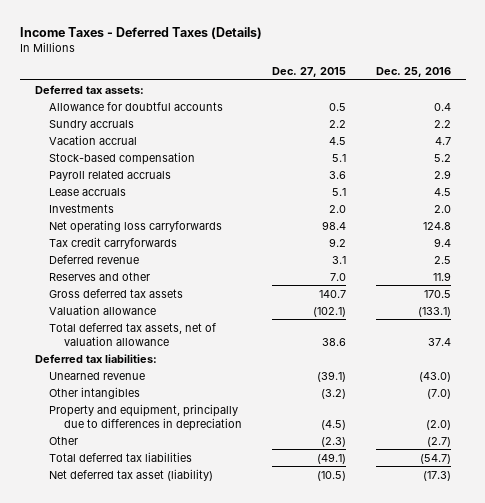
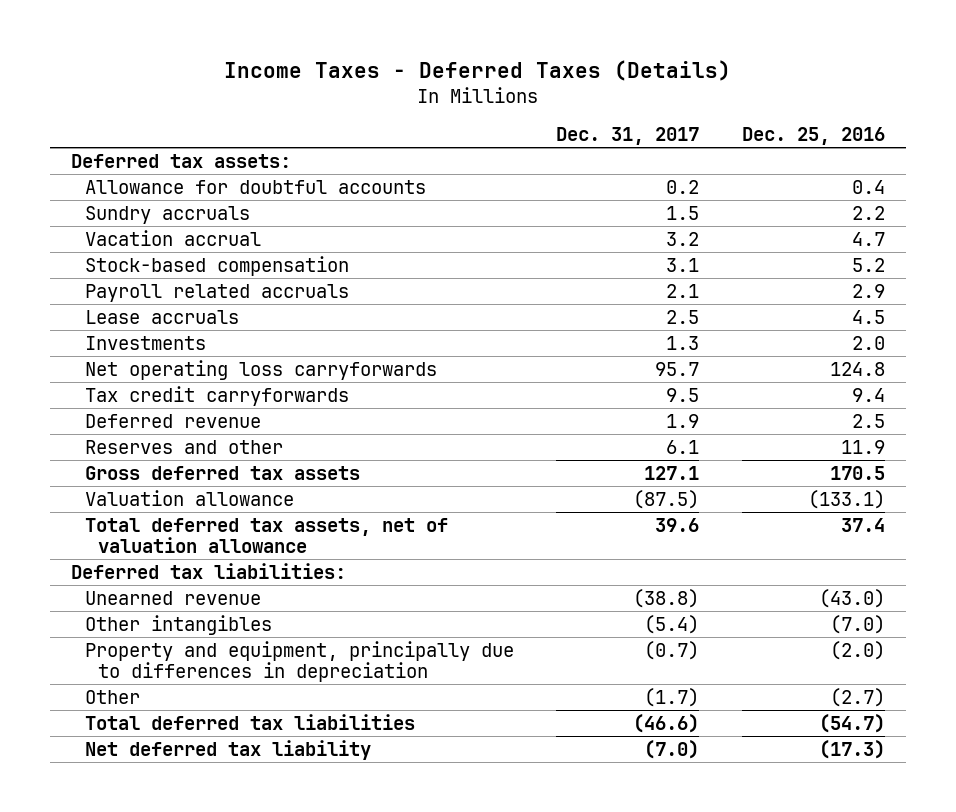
- | Dec. 27, 2015 | Dec. 25, 2016
+ | Dec. 31, 2017 | Dec. 25, 2016
- Net deferred tax asset (liability) | (10.5) | (17.3)
+ Net deferred tax liability | (7.0) | (17.3)

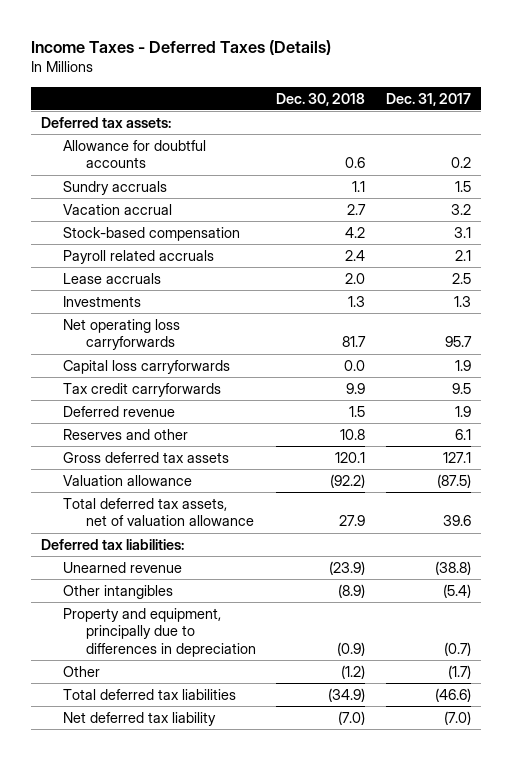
- | Dec. 31, 2017 | Dec. 25, 2016
+ | Dec. 30, 2018 | Dec. 31, 2017
+ Capital loss carryforwards | 0.0 | 1.9

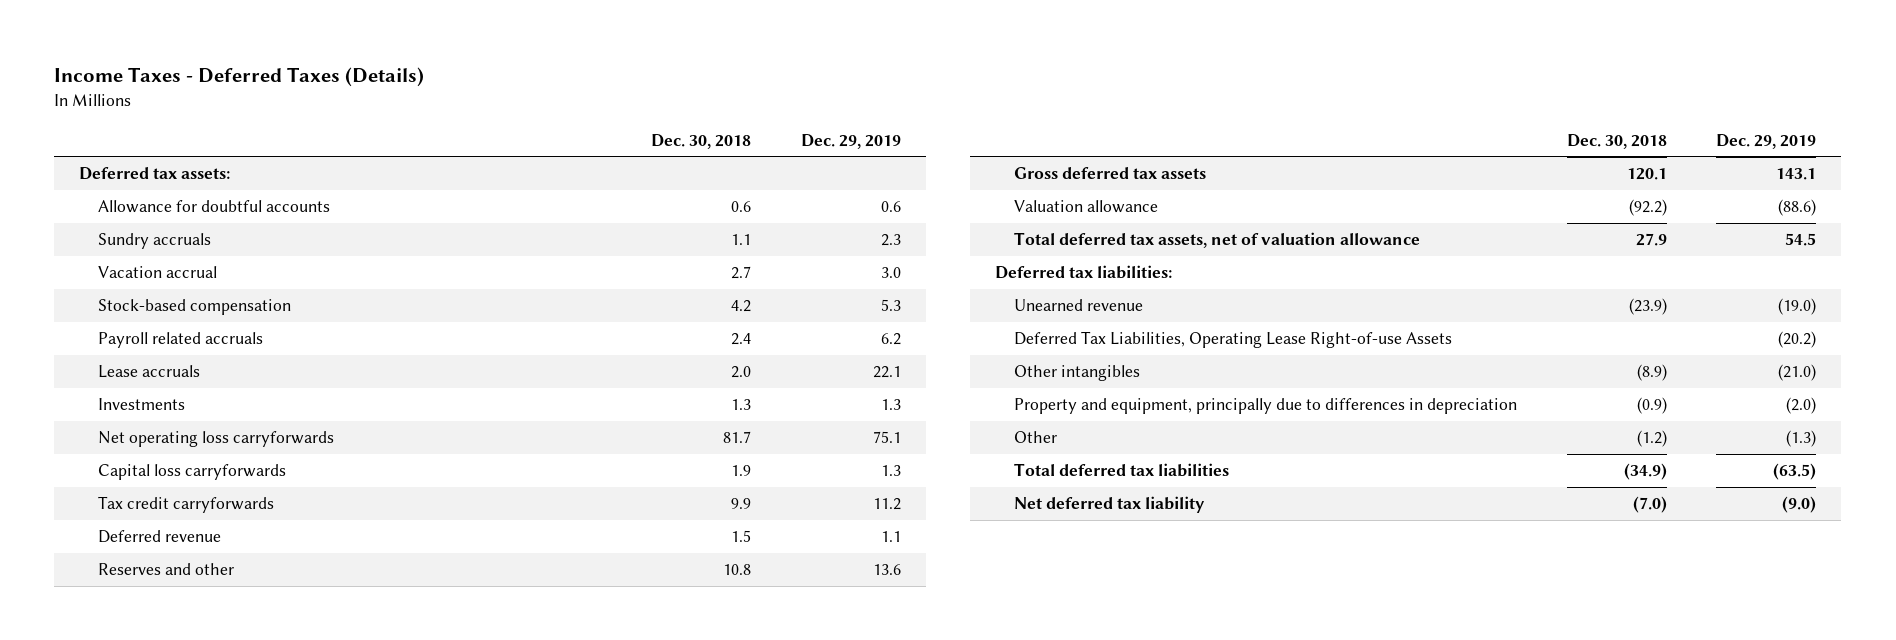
- | Dec. 30, 2018 | Dec. 31, 2017
+ | Dec. 30, 2018 | Dec. 29, 2019
- Capital loss carryforwards | 0.0 | 1.9
+ Capital loss carryforwards | 1.9 | 1.3
+ Deferred Tax Liabilities, Operating Lease Right-of-use Assets | | (20.2)

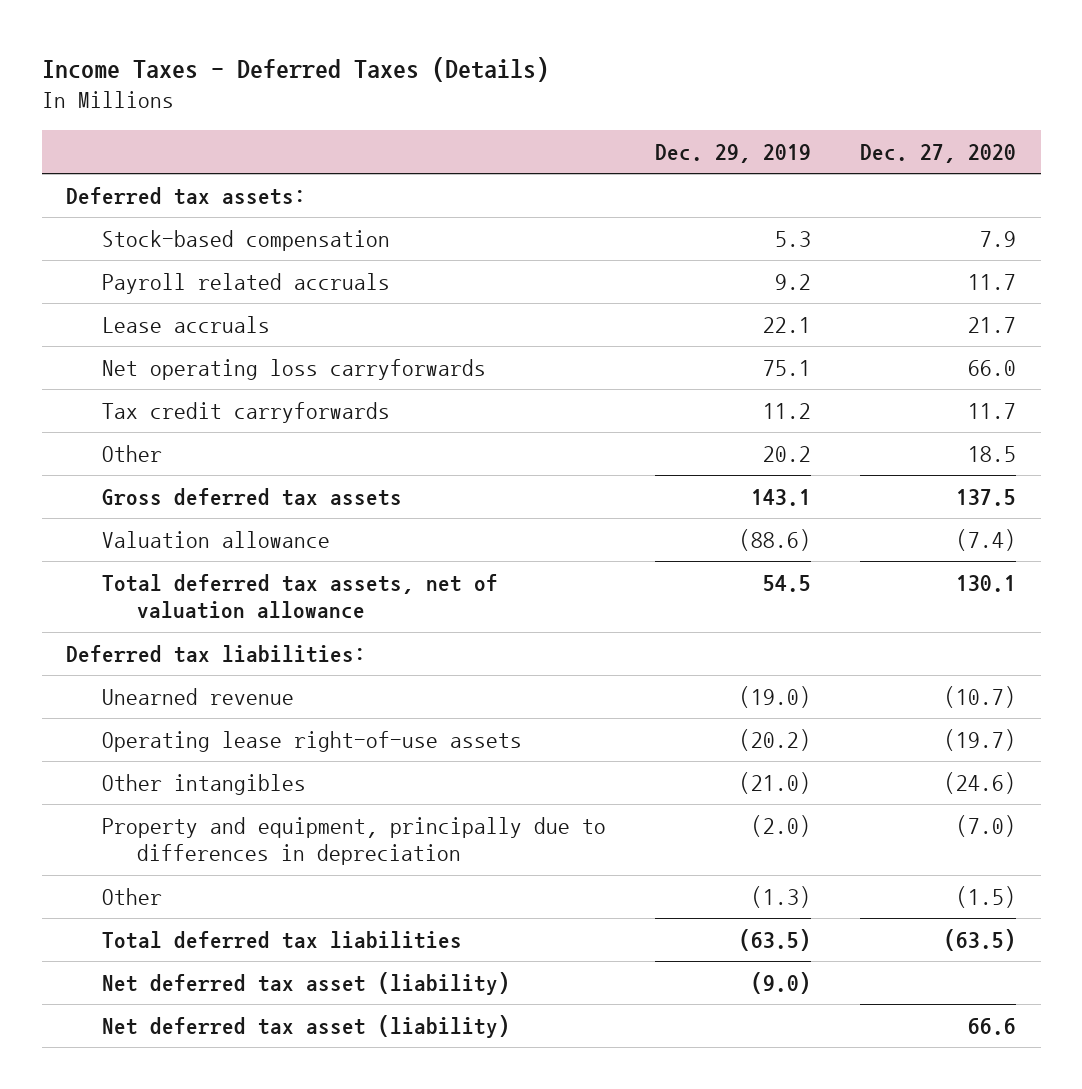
- | Dec. 30, 2018 | Dec. 29, 2019
+ | Dec. 29, 2019 | Dec. 27, 2020
- Allowance for doubtful accounts | 0.6 | 0.6
- Sundry accruals | 1.1 | 2.3
- Vacation accrual | 2.7 | 3.0
- Payroll related accruals | 2.4 | 6.2
+ Payroll related accruals | 9.2 | 11.7
- Investments | 1.3 | 1.3
- Capital loss carryforwards | 1.9 | 1.3
- Deferred revenue | 1.5 | 1.1
- Reserves and other | 10.8 | 13.6
+ Other | 20.2 | 18.5
- Deferred Tax Liabilities, Operating Lease Right-of-use Assets | | (20.2)
+ Operating lease right-of-use assets | (20.2) | (19.7)
- Net deferred tax liability | (7.0) | (9.0)
+ Net deferred tax asset (liability) | (9.0) |
+ Net deferred tax asset (liability) | | 66.6

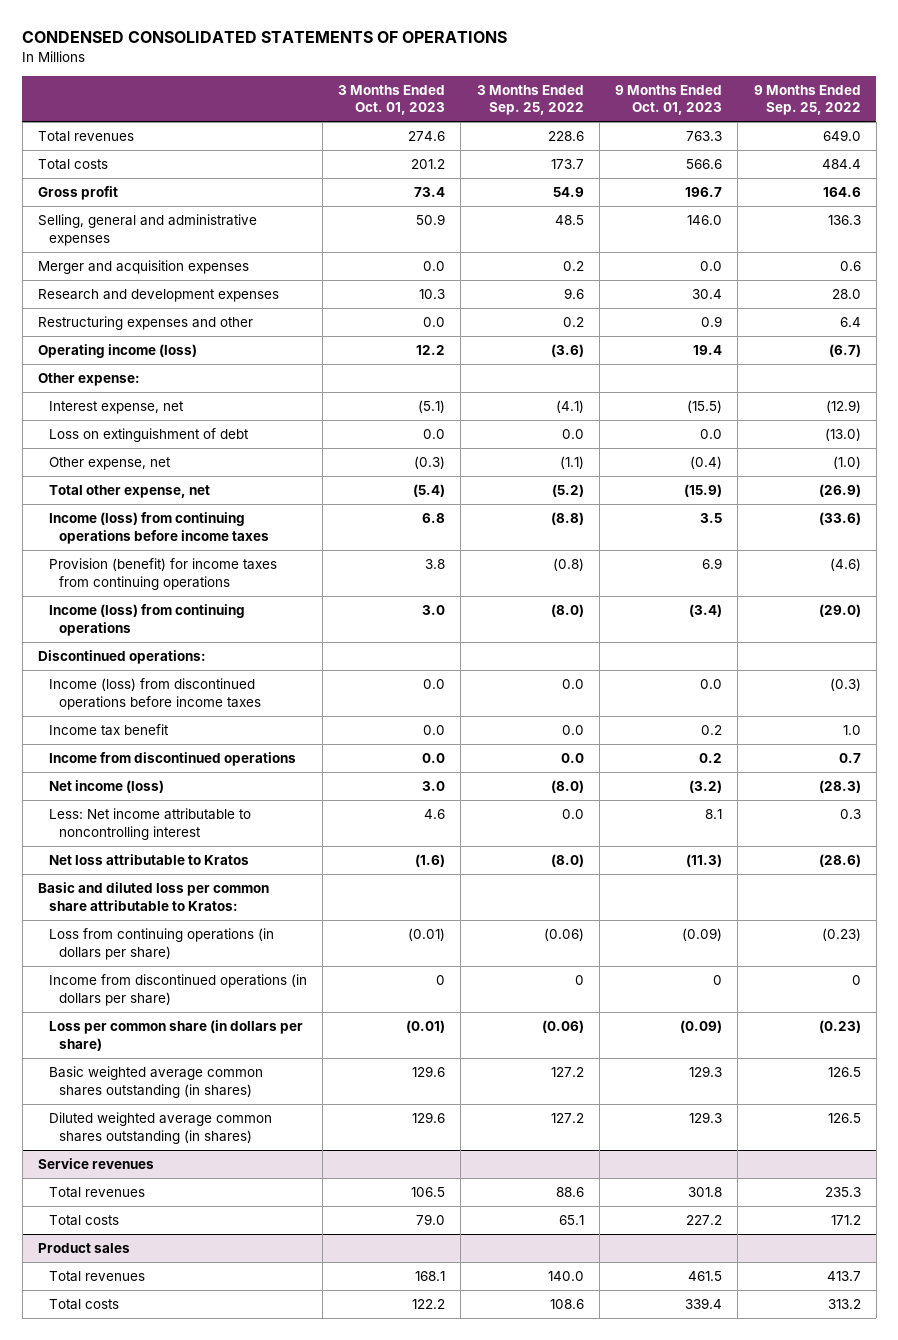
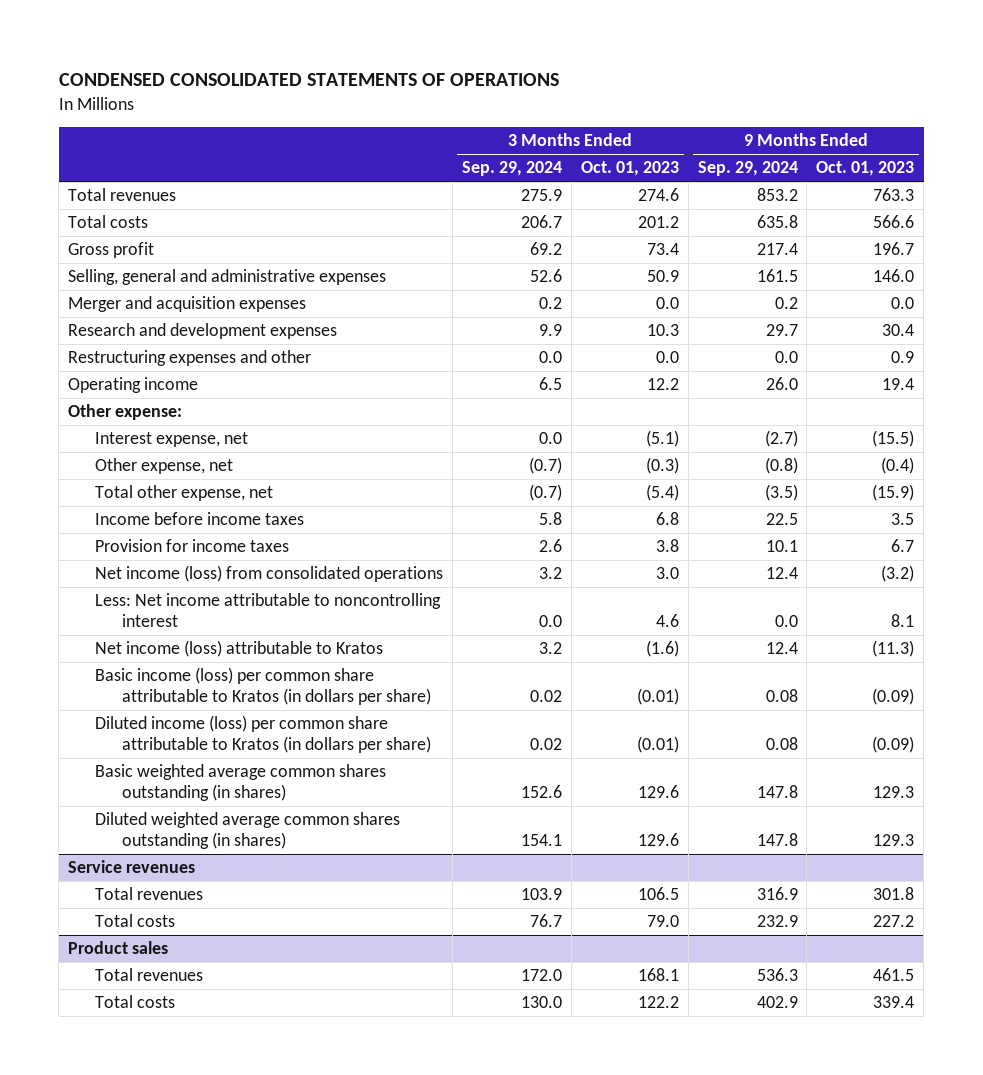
- | 3 Months Ended Oct. 01, 2023 | 3 Months Ended Sep. 25, 2022 | 9 Months Ended Oct. 01, 2023 | 9 Months Ended Sep. 25, 2022
+ | 3 Months Ended Sep. 29, 2024 | 3 Months Ended Oct. 01, 2023 | 9 Months Ended Sep. 29, 2024 | 9 Months Ended Oct. 01, 2023
- Operating income (loss) | 12.2 | (3.6) | 19.4 | (6.7)
+ Operating income | 6.5 | 12.2 | 26.0 | 19.4
- Loss on extinguishment of debt | 0.0 | 0.0 | 0.0 | (13.0)
- Income (loss) from continuing operations before income taxes | 6.8 | (8.8) | 3.5 | (33.6)
- Provision (benefit) for income taxes from continuing operations | 3.8 | (0.8) | 6.9 | (4.6)
- Income (loss) from continuing operations | 3.0 | (8.0) | (3.4) | (29.0)
- Discontinued operations:
- Income (loss) from discontinued operations before income taxes | 0.0 | 0.0 | 0.0 | (0.3)
- Income tax benefit | 0.0 | 0.0 | 0.2 | 1.0
- Income from discontinued operations | 0.0 | 0.0 | 0.2 | 0.7
- Net income (loss) | 3.0 | (8.0) | (3.2) | (28.3)
+ Income before income taxes | 5.8 | 6.8 | 22.5 | 3.5
+ Provision for income taxes | 2.6 | 3.8 | 10.1 | 6.7
+ Net income (loss) from consolidated operations | 3.2 | 3.0 | 12.4 | (3.2)
- Net loss attributable to Kratos | (1.6) | (8.0) | (11.3) | (28.6)
- Basic and diluted loss per common share attributable to Kratos:
- Loss from continuing operations (in dollars per share) | (0.01) | (0.06) | (0.09) | (0.23)
- Income from discontinued operations (in dollars per share) | 0 | 0 | 0 | 0
- Loss per common share (in dollars per share) | (0.01) | (0.06) | (0.09) | (0.23)
+ Net income (loss) attributable to Kratos | 3.2 | (1.6) | 12.4 | (11.3)
+ Basic income (loss) per common share attributable to Kratos (in dollars per share) | 0.02 | (0.01) | 0.08 | (0.09)
+ Diluted income (loss) per common share attributable to Kratos (in dollars per share) | 0.02 | (0.01) | 0.08 | (0.09)

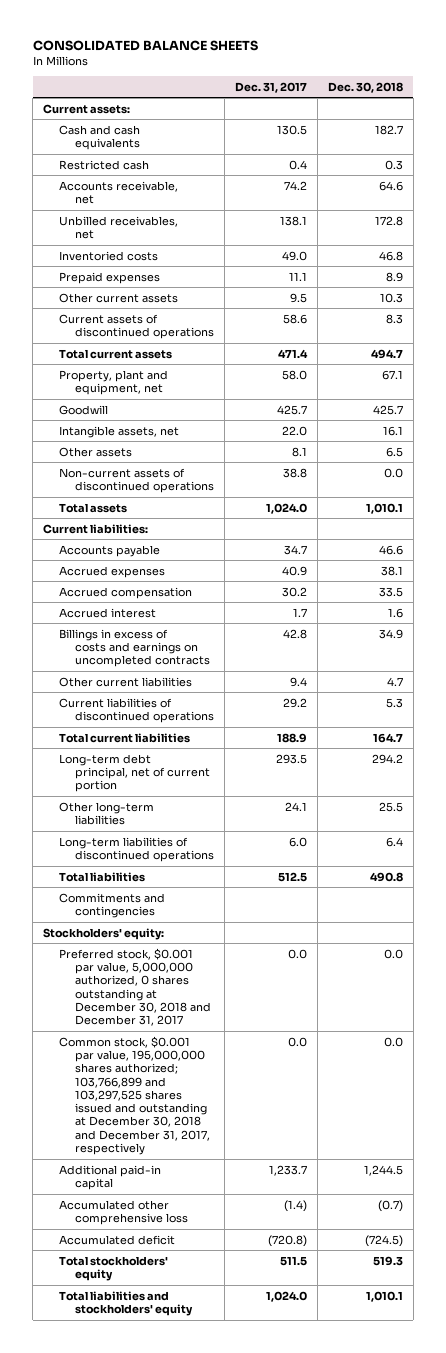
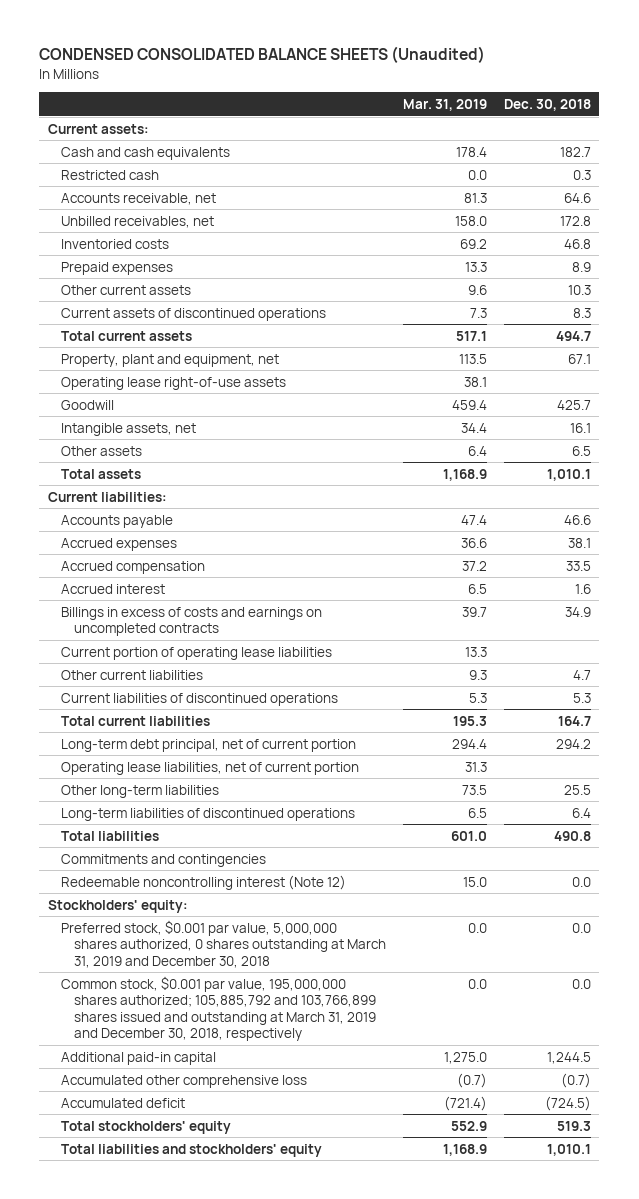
- CONSOLIDATED BALANCE SHEETS
+ CONDENSED CONSOLIDATED BALANCE SHEETS (Unaudited)
- | Dec. 31, 2017 | Dec. 30, 2018
+ | Mar. 31, 2019 | Dec. 30, 2018
+ Operating lease right-of-use assets | 38.1 |
- Non-current assets of discontinued operations | 38.8 | 0.0
+ Current portion of operating lease liabilities | 13.3 |
+ Operating lease liabilities, net of current portion | 31.3 |
+ Redeemable noncontrolling interest (Note 12) | 15.0 | 0.0
- Preferred stock, $0.001 par value, 5,000,000 authorized, 0 shares outstanding at December 30, 2018 and December 31, 2017 | 0.0 | 0.0
- Common stock, $0.001 par value, 195,000,000 shares authorized; 103,766,899 and 103,297,525 shares issued and outstanding at December 30, 2018 and December 31, 2017, respectively | 0.0 | 0.0
+ Preferred stock, $0.001 par value, 5,000,000 shares authorized, 0 shares outstanding at March 31, 2019 and December 30, 2018 | 0.0 | 0.0
+ Common stock, $0.001 par value, 195,000,000 shares authorized; 105,885,792 and 103,766,899 shares issued and outstanding at March 31, 2019 and December 30, 2018, respectively | 0.0 | 0.0

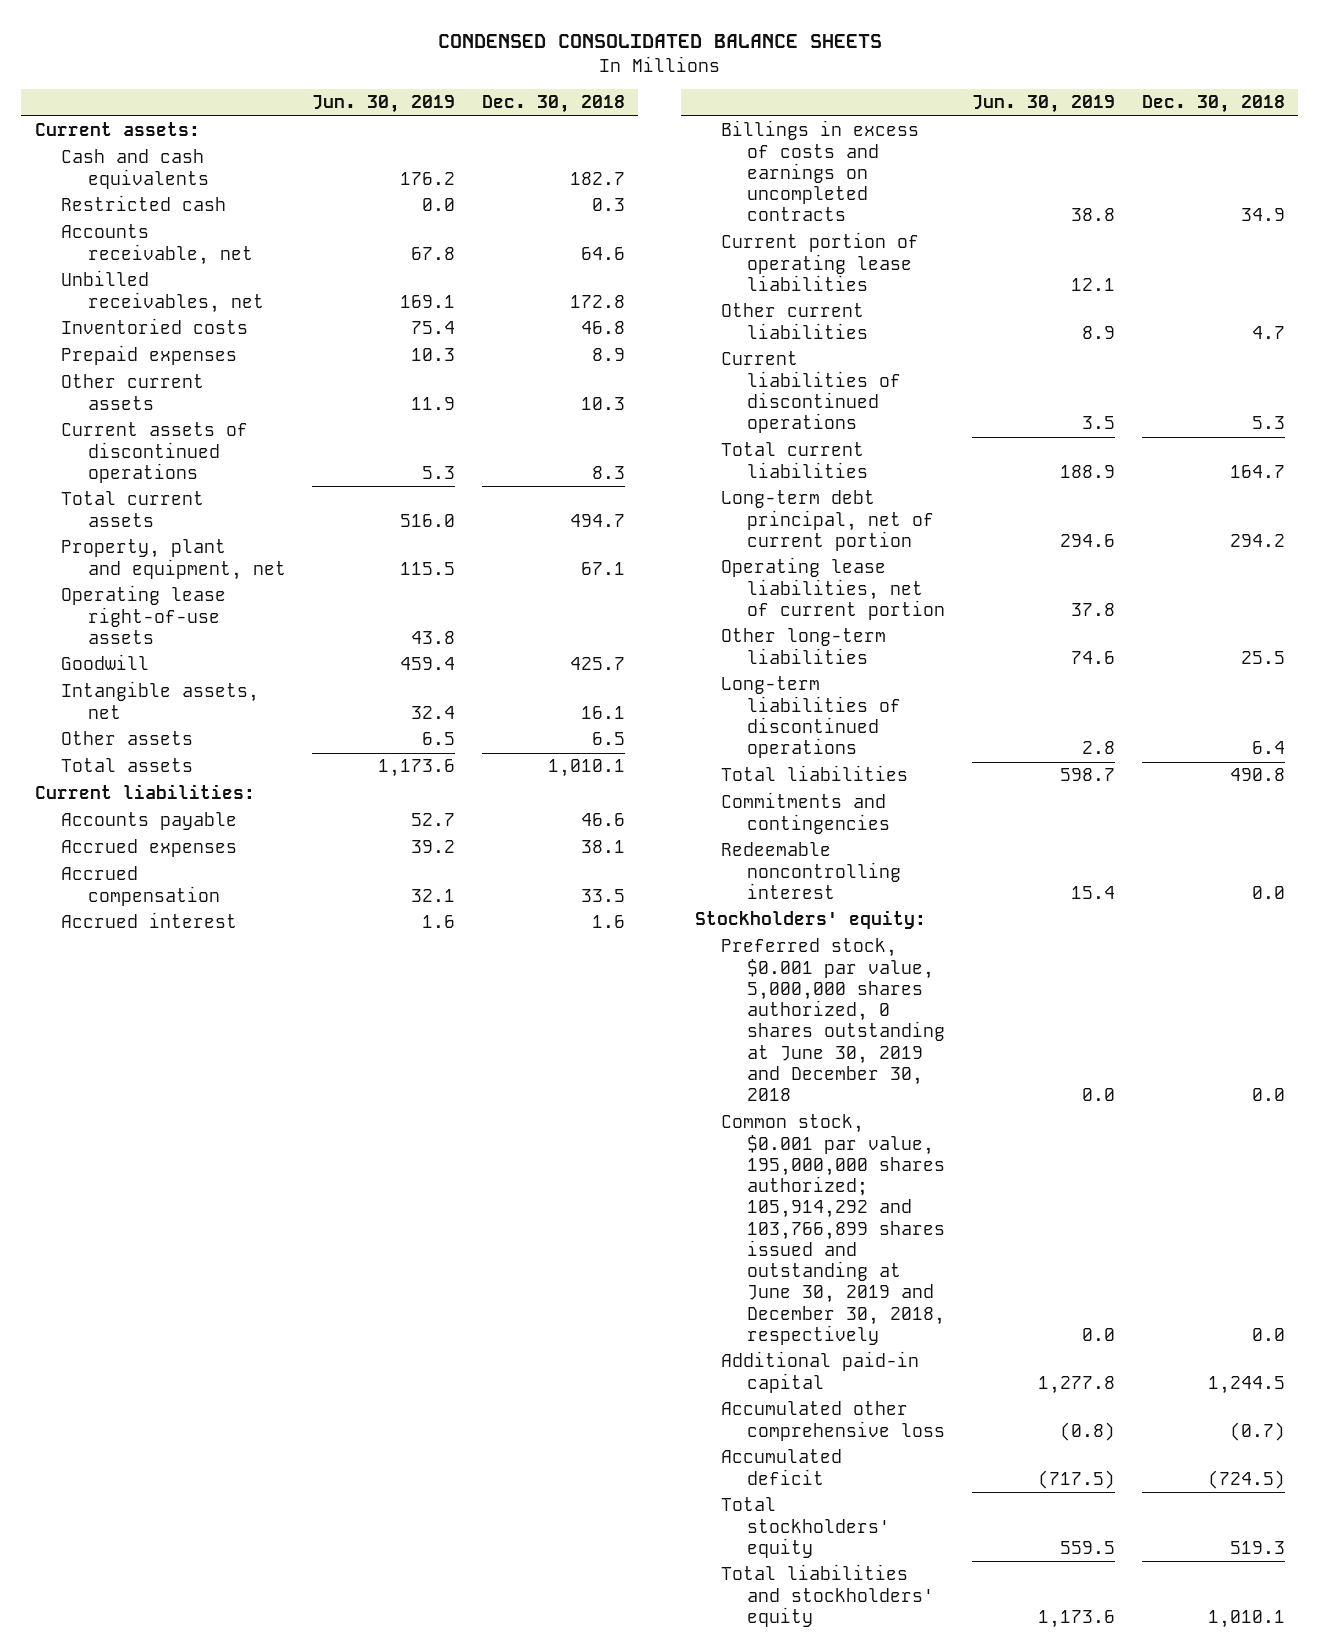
- CONDENSED CONSOLIDATED BALANCE SHEETS (Unaudited)
+ CONDENSED CONSOLIDATED BALANCE SHEETS
- | Mar. 31, 2019 | Dec. 30, 2018
+ | Jun. 30, 2019 | Dec. 30, 2018
- Redeemable noncontrolling interest (Note 12) | 15.0 | 0.0
+ Redeemable noncontrolling interest | 15.4 | 0.0
- Preferred stock, $0.001 par value, 5,000,000 shares authorized, 0 shares outstanding at March 31, 2019 and December 30, 2018 | 0.0 | 0.0
- Common stock, $0.001 par value, 195,000,000 shares authorized; 105,885,792 and 103,766,899 shares issued and outstanding at March 31, 2019 and December 30, 2018, respectively | 0.0 | 0.0
+ Preferred stock, $0.001 par value, 5,000,000 shares authorized, 0 shares outstanding at June 30, 2019 and December 30, 2018 | 0.0 | 0.0
+ Common stock, $0.001 par value, 195,000,000 shares authorized; 105,914,292 and 103,766,899 shares issued and outstanding at June 30, 2019 and December 30, 2018, respectively | 0.0 | 0.0

